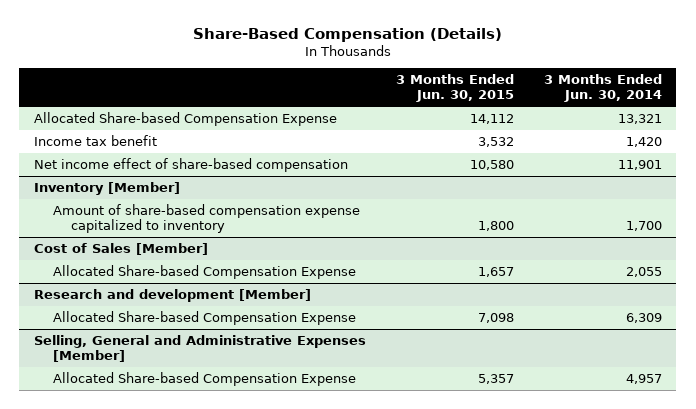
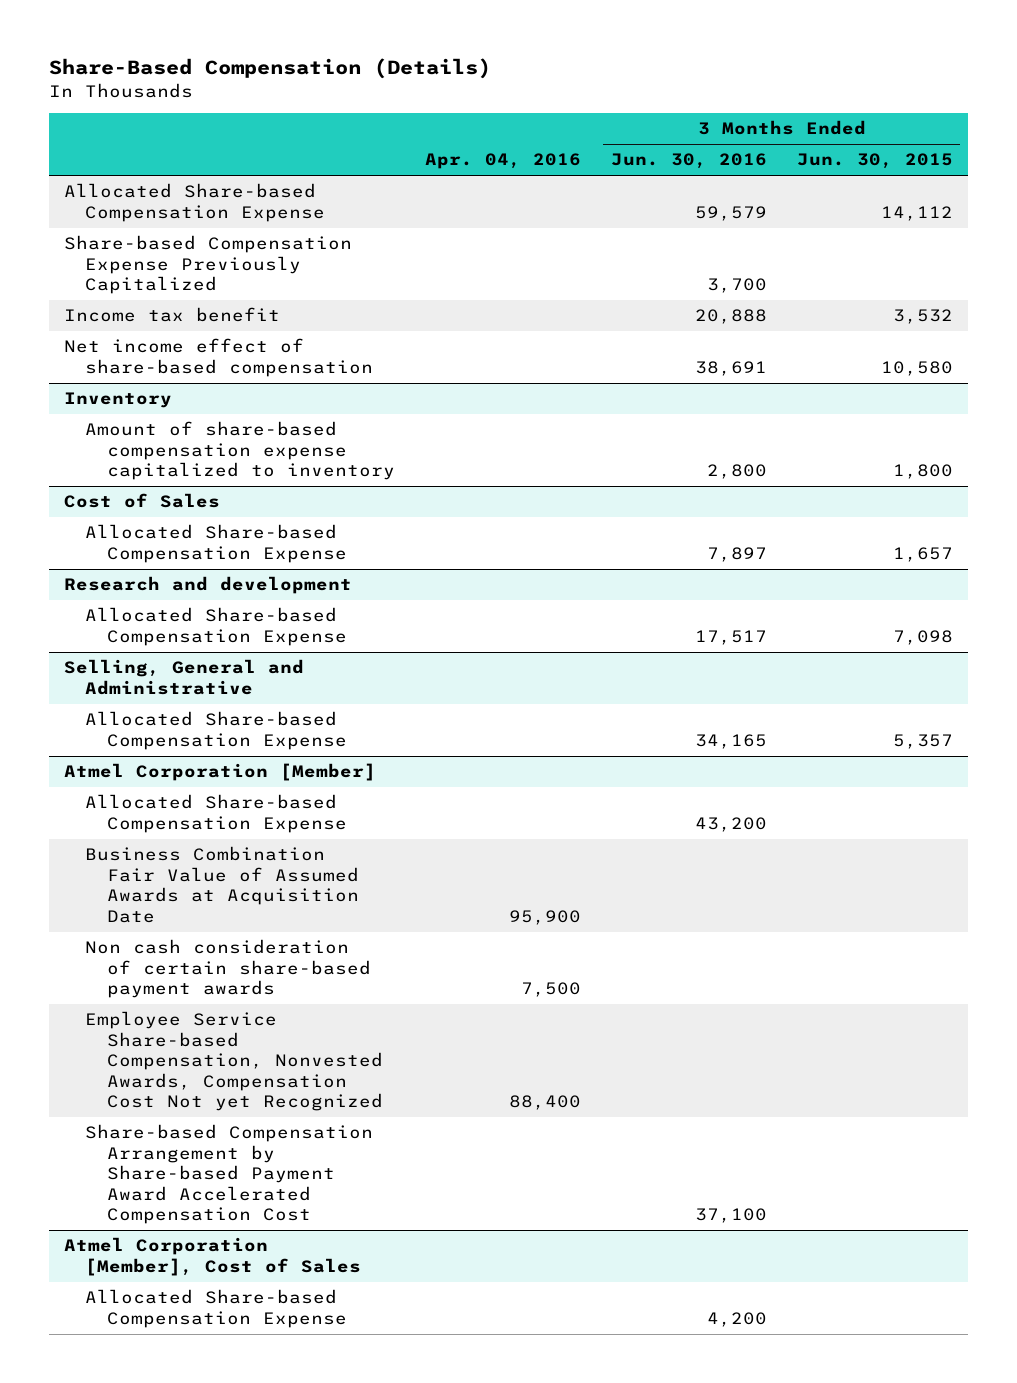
- | 3 Months Ended Jun. 30, 2015 | 3 Months Ended Jun. 30, 2014
+ | Apr. 04, 2016 | 3 Months Ended Jun. 30, 2016 | 3 Months Ended Jun. 30, 2015
+ Share-based Compensation Expense Previously Capitalized | | 3,700 |
- Inventory [Member]
+ Inventory
- Cost of Sales [Member]
+ Cost of Sales
- Research and development [Member]
+ Research and development
- Selling, General and Administrative Expenses [Member]
+ Selling, General and Administrative
+ Atmel Corporation [Member]
+ Allocated Share-based Compensation Expense | | 43,200 |
+ Business Combination Fair Value of Assumed Awards at Acquisition Date | 95,900 | |
+ Non cash consideration of certain share-based payment awards | 7,500 | |
+ Employee Service Share-based Compensation, Nonvested Awards, Compensation Cost Not yet Recognized | 88,400 | |
+ Share-based Compensation Arrangement by Share-based Payment Award Accelerated Compensation Cost | | 37,100 |
+ Atmel Corporation [Member], Cost of Sales
+ Allocated Share-based Compensation Expense | | 4,200 |

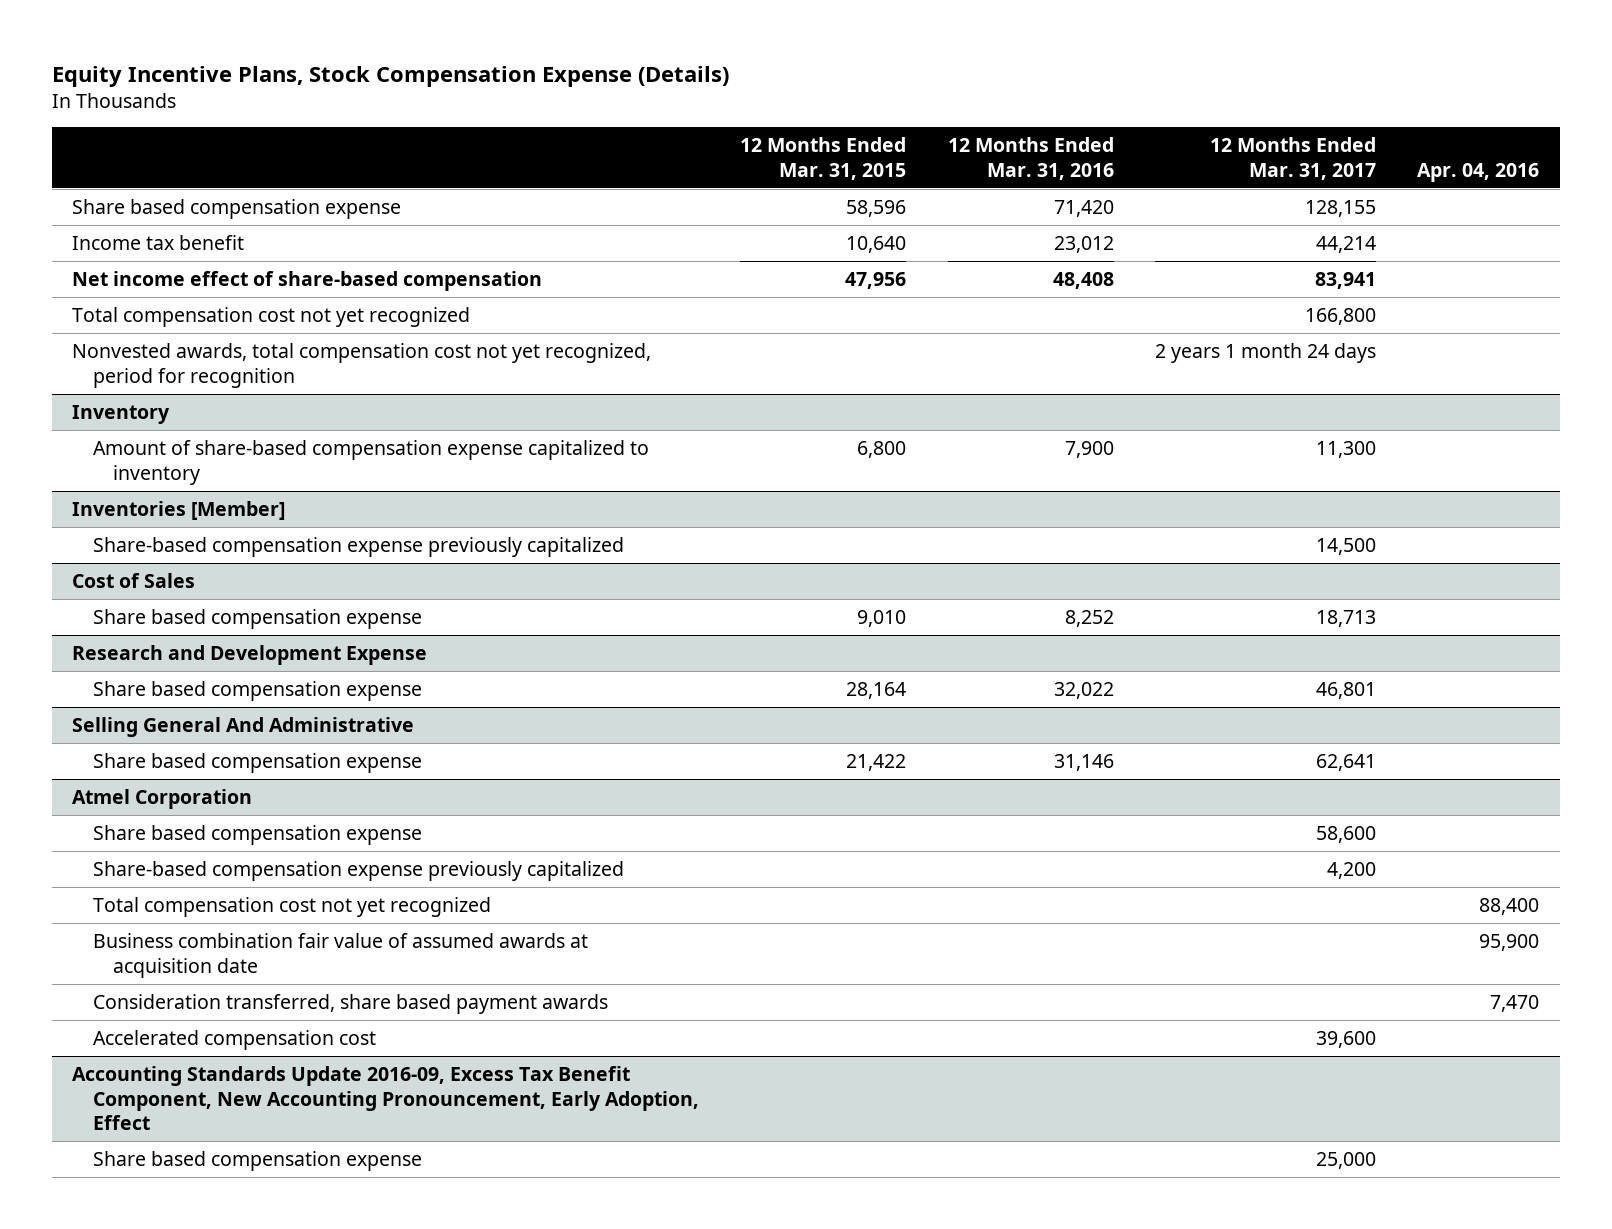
- Share-Based Compensation (Details)
+ Equity Incentive Plans, Stock Compensation Expense (Details)
- | Apr. 04, 2016 | 3 Months Ended Jun. 30, 2016 | 3 Months Ended Jun. 30, 2015
+ | 12 Months Ended Mar. 31, 2015 | 12 Months Ended Mar. 31, 2016 | 12 Months Ended Mar. 31, 2017 | Apr. 04, 2016
- Allocated Share-based Compensation Expense | | 59,579 | 14,112
- Share-based Compensation Expense Previously Capitalized | | 3,700 |
+ Share based compensation expense | 58,596 | 71,420 | 128,155 |
+ Total compensation cost not yet recognized | | | 166,800 |
+ Nonvested awards, total compensation cost not yet recognized, period for recognition | | | 2 years 1 month 24 days |
+ Inventories [Member]
+ Share-based compensation expense previously capitalized | | | 14,500 |
@ Cost of Sales
- Allocated Share-based Compensation Expense | | 7,897 | 1,657
- Research and development
- Allocated Share-based Compensation Expense | | 17,517 | 7,098
- Selling, General and Administrative
- Allocated Share-based Compensation Expense | | 34,165 | 5,357
- Atmel Corporation [Member]
- Allocated Share-based Compensation Expense | | 43,200 |
- Business Combination Fair Value of Assumed Awards at Acquisition Date | 95,900 | |
- Non cash consideration of certain share-based payment awards | 7,500 | |
- Employee Service Share-based Compensation, Nonvested Awards, Compensation Cost Not yet Recognized | 88,400 | |
- Share-based Compensation Arrangement by Share-based Payment Award Accelerated Compensation Cost | | 37,100 |
- Atmel Corporation [Member], Cost of Sales
- Allocated Share-based Compensation Expense | | 4,200 |
@ Cost of Sales
+ Share based compensation expense | 9,010 | 8,252 | 18,713 |
+ Research and Development Expense
+ Share based compensation expense | 28,164 | 32,022 | 46,801 |
+ Selling General And Administrative
+ Share based compensation expense | 21,422 | 31,146 | 62,641 |
+ Atmel Corporation
+ Share based compensation expense | | | 58,600 |
+ Share-based compensation expense previously capitalized | | | 4,200 |
+ Total compensation cost not yet recognized | | | | 88,400
+ Business combination fair value of assumed awards at acquisition date | | | | 95,900
+ Consideration transferred, share based payment awards | | | | 7,470
+ Accelerated compensation cost | | | 39,600 |
+ Accounting Standards Update 2016-09, Excess Tax Benefit Component, New Accounting Pronouncement, Early Adoption, Effect
+ Share based compensation expense | | | 25,000 |

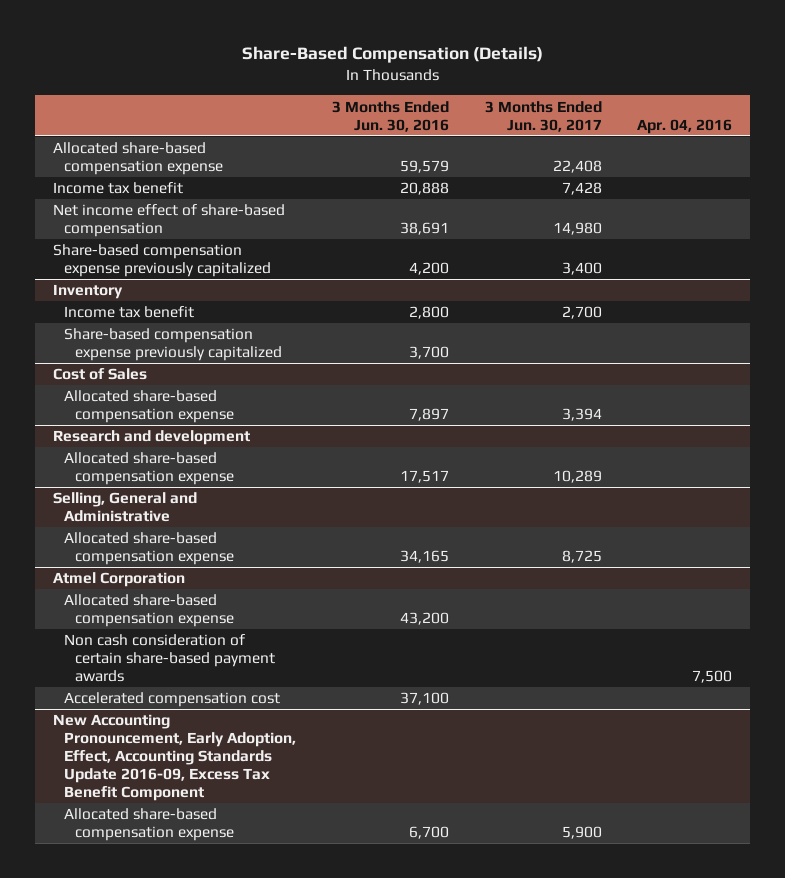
- Equity Incentive Plans, Stock Compensation Expense (Details)
+ Share-Based Compensation (Details)
- | 12 Months Ended Mar. 31, 2015 | 12 Months Ended Mar. 31, 2016 | 12 Months Ended Mar. 31, 2017 | Apr. 04, 2016
+ | 3 Months Ended Jun. 30, 2016 | 3 Months Ended Jun. 30, 2017 | Apr. 04, 2016
- Share based compensation expense | 58,596 | 71,420 | 128,155 |
+ Allocated share-based compensation expense | 59,579 | 22,408 |
- Total compensation cost not yet recognized | | | 166,800 |
- Nonvested awards, total compensation cost not yet recognized, period for recognition | | | 2 years 1 month 24 days |
+ Share-based compensation expense previously capitalized | 4,200 | 3,400 |
@ Inventory
- Amount of share-based compensation expense capitalized to inventory | 6,800 | 7,900 | 11,300 |
- Inventories [Member]
- Share-based compensation expense previously capitalized | | | 14,500 |
@ Inventory
+ Income tax benefit | 2,800 | 2,700 |
+ Share-based compensation expense previously capitalized | 3,700 | |
@ Cost of Sales
- Share based compensation expense | 9,010 | 8,252 | 18,713 |
- Research and Development Expense
- Share based compensation expense | 28,164 | 32,022 | 46,801 |
- Selling General And Administrative
- Share based compensation expense | 21,422 | 31,146 | 62,641 |
@ Cost of Sales
+ Allocated share-based compensation expense | 7,897 | 3,394 |
+ Research and development
+ Allocated share-based compensation expense | 17,517 | 10,289 |
+ Selling, General and Administrative
+ Allocated share-based compensation expense | 34,165 | 8,725 |
@ Atmel Corporation
- Share based compensation expense | | | 58,600 |
- Share-based compensation expense previously capitalized | | | 4,200 |
- Total compensation cost not yet recognized | | | | 88,400
- Business combination fair value of assumed awards at acquisition date | | | | 95,900
- Consideration transferred, share based payment awards | | | | 7,470
+ Allocated share-based compensation expense | 43,200 | |
+ Non cash consideration of certain share-based payment awards | | | 7,500
- Accounting Standards Update 2016-09, Excess Tax Benefit Component, New Accounting Pronouncement, Early Adoption, Effect
- Share based compensation expense | | | 25,000 |
+ New Accounting Pronouncement, Early Adoption, Effect, Accounting Standards Update 2016-09, Excess Tax Benefit Component
+ Allocated share-based compensation expense | 6,700 | 5,900 |

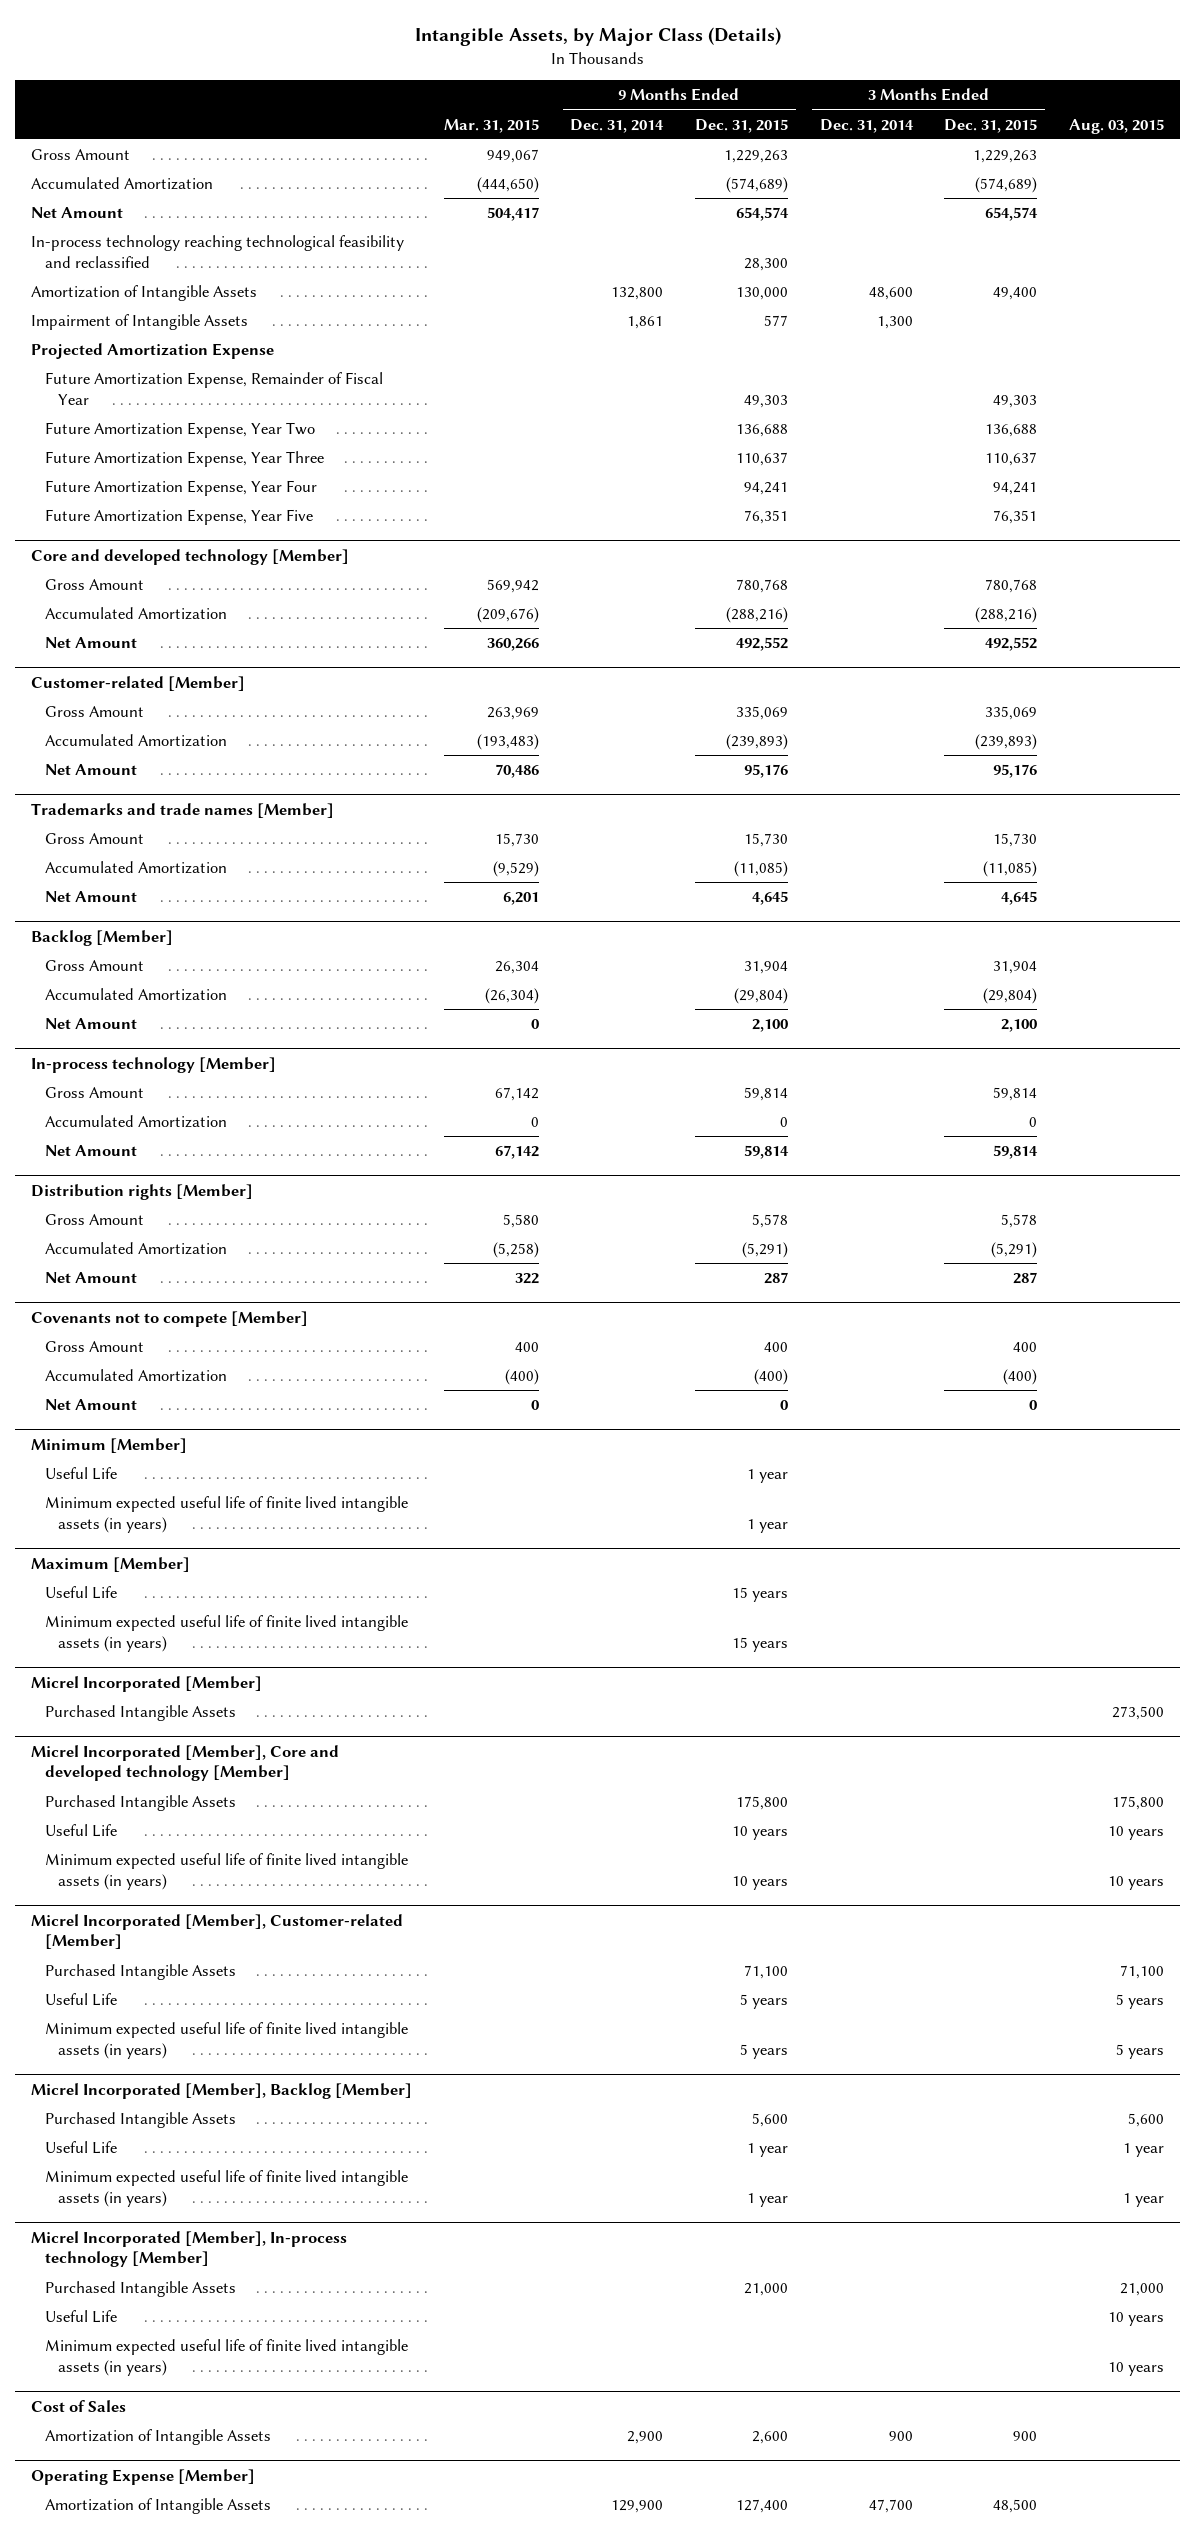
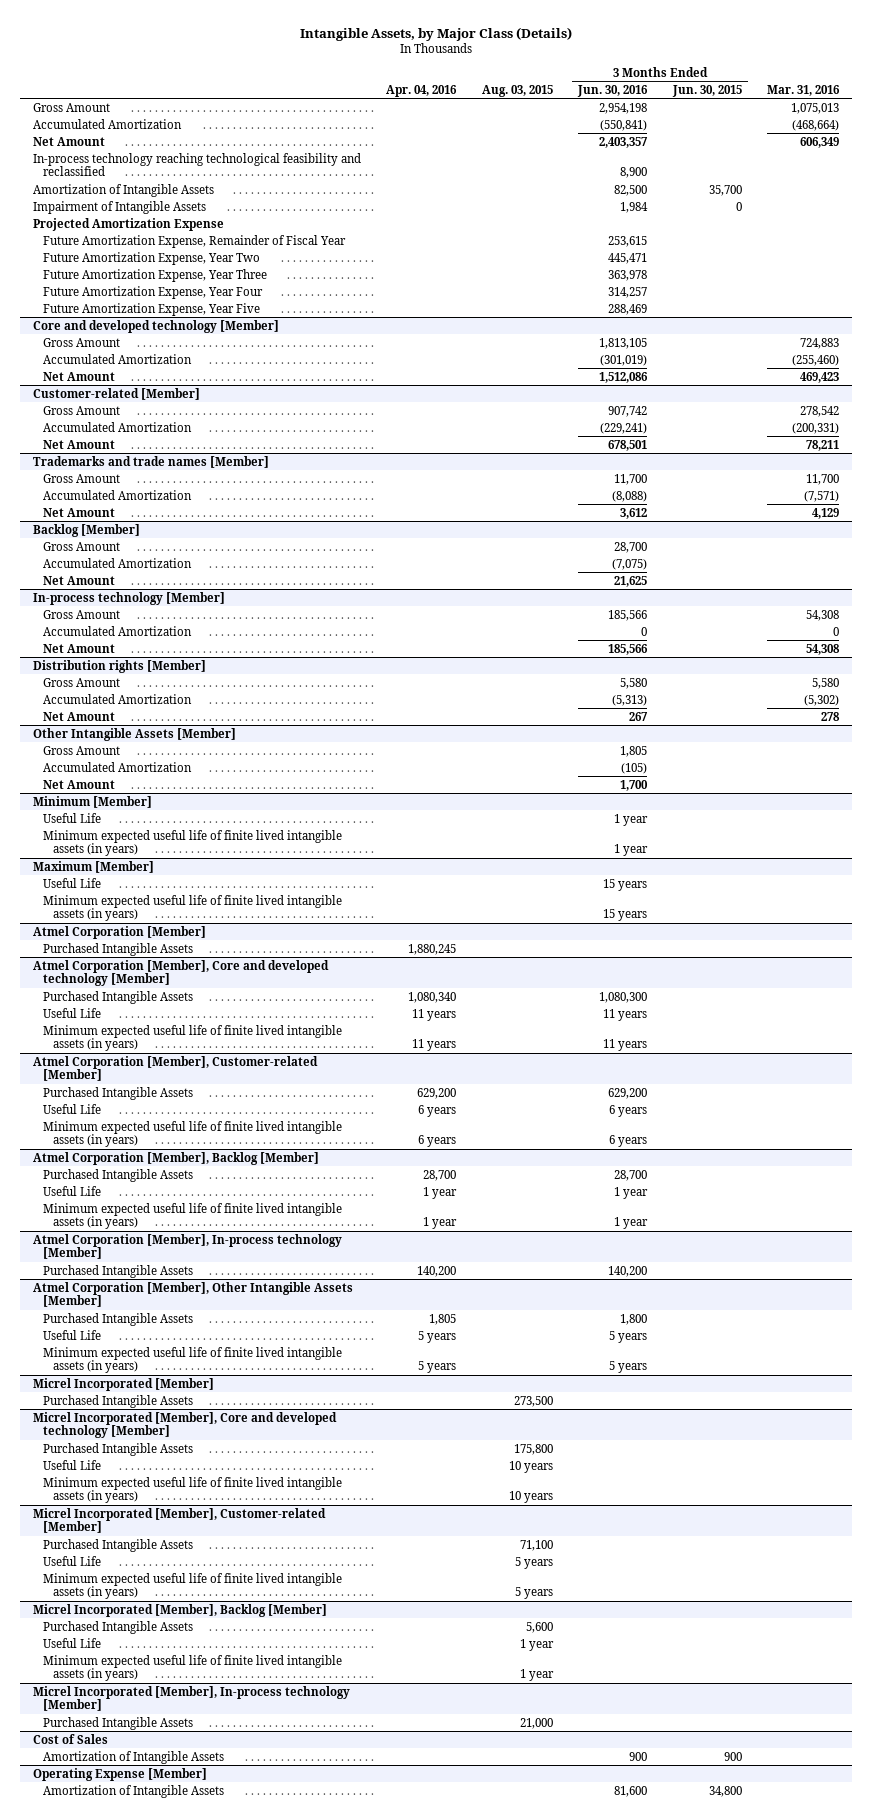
- | Mar. 31, 2015 | 9 Months Ended Dec. 31, 2014 | 9 Months Ended Dec. 31, 2015 | 3 Months Ended Dec. 31, 2014 | 3 Months Ended Dec. 31, 2015 | Aug. 03, 2015
+ | Apr. 04, 2016 | Aug. 03, 2015 | 3 Months Ended Jun. 30, 2016 | 3 Months Ended Jun. 30, 2015 | Mar. 31, 2016
- Covenants not to compete [Member]
- Gross Amount | 400 | | 400 | | 400 |
- Accumulated Amortization | (400) | | (400) | | (400) |
- Net Amount | 0 | | 0 | | 0 |
+ Other Intangible Assets [Member]
+ Gross Amount | | | 1,805 | |
+ Accumulated Amortization | | | (105) | |
+ Net Amount | | | 1,700 | |
+ Atmel Corporation [Member]
+ Purchased Intangible Assets | 1,880,245 | | | |
+ Atmel Corporation [Member], Core and developed technology [Member]
+ Purchased Intangible Assets | 1,080,340 | | 1,080,300 | |
+ Useful Life | 11 years | | 11 years | |
+ Minimum expected useful life of finite lived intangible assets (in years) | 11 years | | 11 years | |
+ Atmel Corporation [Member], Customer-related [Member]
+ Purchased Intangible Assets | 629,200 | | 629,200 | |
+ Useful Life | 6 years | | 6 years | |
+ Minimum expected useful life of finite lived intangible assets (in years) | 6 years | | 6 years | |
+ Atmel Corporation [Member], Backlog [Member]
+ Purchased Intangible Assets | 28,700 | | 28,700 | |
+ Useful Life | 1 year | | 1 year | |
+ Minimum expected useful life of finite lived intangible assets (in years) | 1 year | | 1 year | |
+ Atmel Corporation [Member], In-process technology [Member]
+ Purchased Intangible Assets | 140,200 | | 140,200 | |
+ Atmel Corporation [Member], Other Intangible Assets [Member]
+ Purchased Intangible Assets | 1,805 | | 1,800 | |
+ Useful Life | 5 years | | 5 years | |
+ Minimum expected useful life of finite lived intangible assets (in years) | 5 years | | 5 years | |
@ Micrel Incorporated [Member], In-process technology [Member]
- Useful Life | | | | | | 10 years
- Minimum expected useful life of finite lived intangible assets (in years) | | | | | | 10 years

